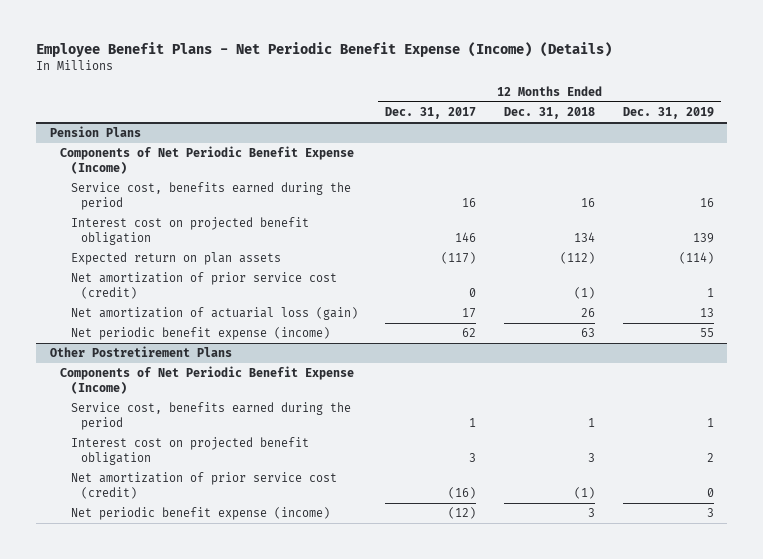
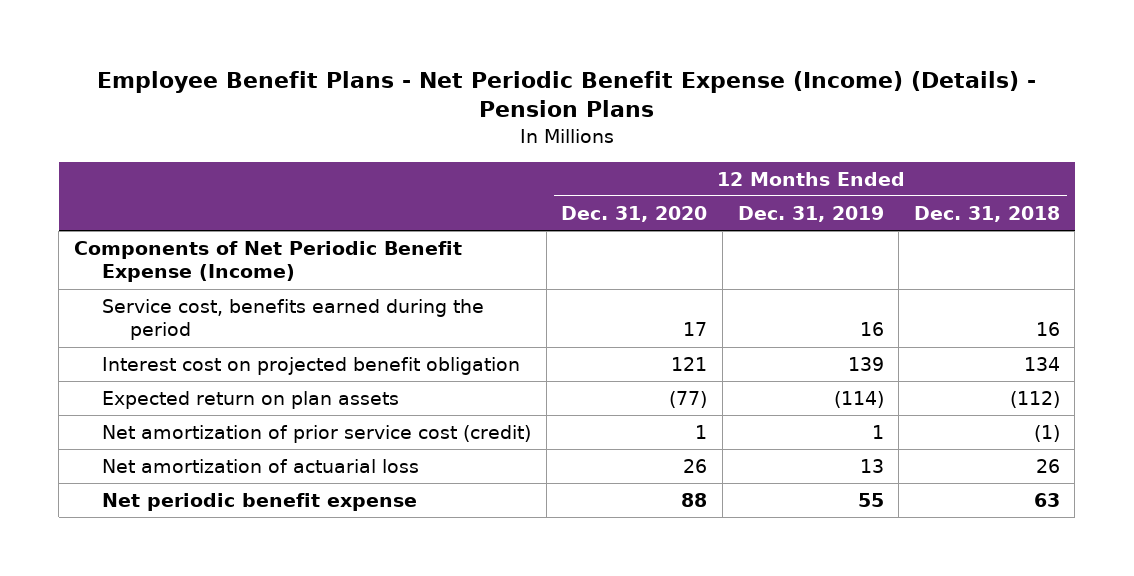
- Employee Benefit Plans - Net Periodic Benefit Expense (Income) (Details)
+ Employee Benefit Plans - Net Periodic Benefit Expense (Income) (Details) - Pension Plans
- | 12 Months Ended Dec. 31, 2017 | 12 Months Ended Dec. 31, 2018 | 12 Months Ended Dec. 31, 2019
+ | 12 Months Ended Dec. 31, 2020 | 12 Months Ended Dec. 31, 2019 | 12 Months Ended Dec. 31, 2018
- Pension Plans
- Net amortization of actuarial loss (gain) | 17 | 26 | 13
- Net periodic benefit expense (income) | 62 | 63 | 55
- Other Postretirement Plans
- Components of Net Periodic Benefit Expense (Income)
- Service cost, benefits earned during the period | 1 | 1 | 1
- Interest cost on projected benefit obligation | 3 | 3 | 2
- Net amortization of prior service cost (credit) | (16) | (1) | 0
- Net periodic benefit expense (income) | (12) | 3 | 3
+ Net amortization of actuarial loss | 26 | 13 | 26
+ Net periodic benefit expense | 88 | 55 | 63

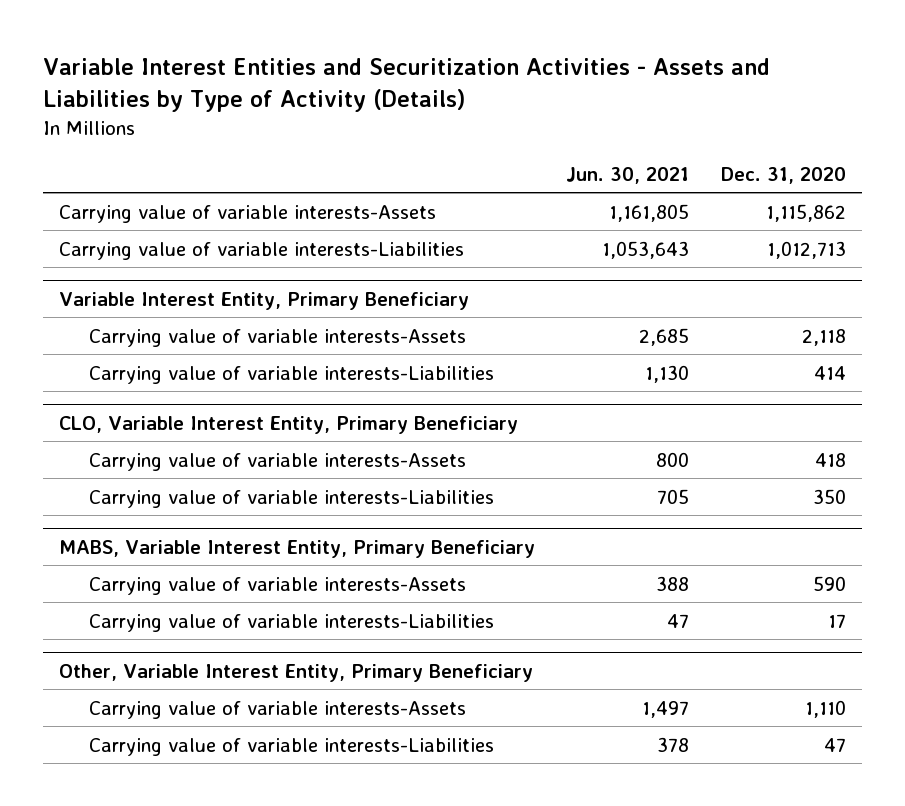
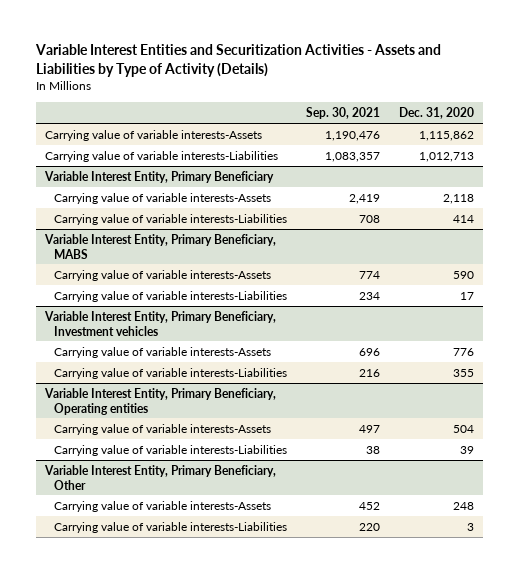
- | Jun. 30, 2021 | Dec. 31, 2020
+ | Sep. 30, 2021 | Dec. 31, 2020
- CLO, Variable Interest Entity, Primary Beneficiary
- Carrying value of variable interests-Assets | 800 | 418
- Carrying value of variable interests-Liabilities | 705 | 350
- MABS, Variable Interest Entity, Primary Beneficiary
+ Variable Interest Entity, Primary Beneficiary, MABS
- Other, Variable Interest Entity, Primary Beneficiary
- Carrying value of variable interests-Assets | 1,497 | 1,110
- Carrying value of variable interests-Liabilities | 378 | 47
+ Variable Interest Entity, Primary Beneficiary, Investment vehicles
+ Carrying value of variable interests-Assets | 696 | 776
+ Carrying value of variable interests-Liabilities | 216 | 355
+ Variable Interest Entity, Primary Beneficiary, Operating entities
+ Carrying value of variable interests-Assets | 497 | 504
+ Carrying value of variable interests-Liabilities | 38 | 39
+ Variable Interest Entity, Primary Beneficiary, Other
+ Carrying value of variable interests-Assets | 452 | 248
+ Carrying value of variable interests-Liabilities | 220 | 3

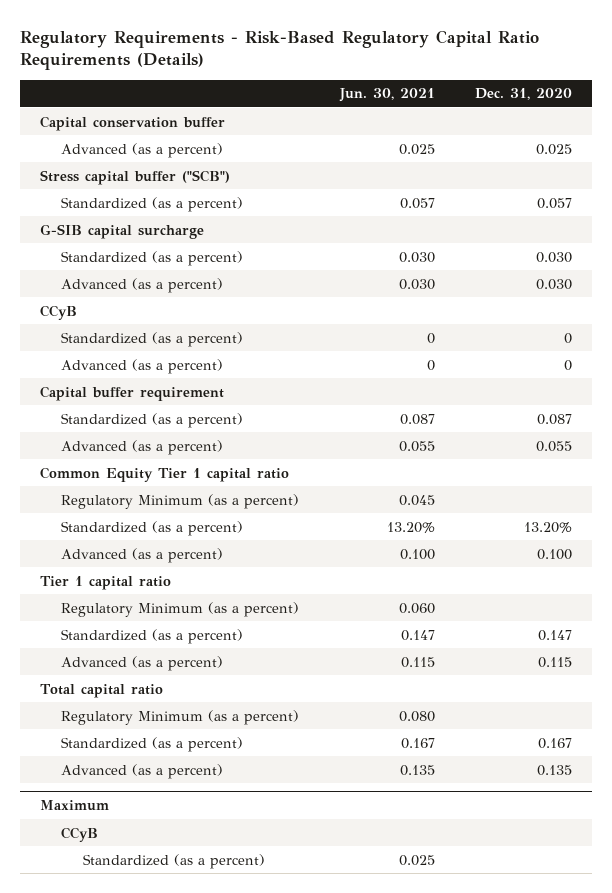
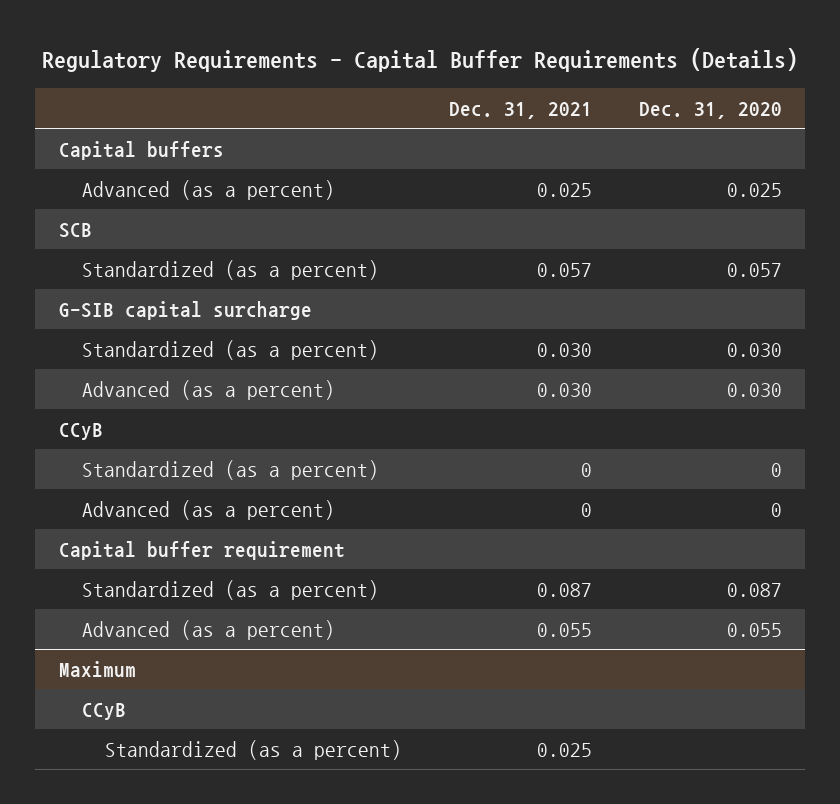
- Regulatory Requirements - Risk-Based Regulatory Capital Ratio Requirements (Details)
+ Regulatory Requirements - Capital Buffer Requirements (Details)
- | Jun. 30, 2021 | Dec. 31, 2020
+ | Dec. 31, 2021 | Dec. 31, 2020
- Capital conservation buffer
+ Capital buffers
- Stress capital buffer ("SCB")
+ SCB
- Common Equity Tier 1 capital ratio
- Regulatory Minimum (as a percent) | 0.045 |
- Standardized (as a percent) | 13.20% | 13.20%
- Advanced (as a percent) | 0.100 | 0.100
- Tier 1 capital ratio
- Regulatory Minimum (as a percent) | 0.060 |
- Standardized (as a percent) | 0.147 | 0.147
- Advanced (as a percent) | 0.115 | 0.115
- Total capital ratio
- Regulatory Minimum (as a percent) | 0.080 |
- Standardized (as a percent) | 0.167 | 0.167
- Advanced (as a percent) | 0.135 | 0.135

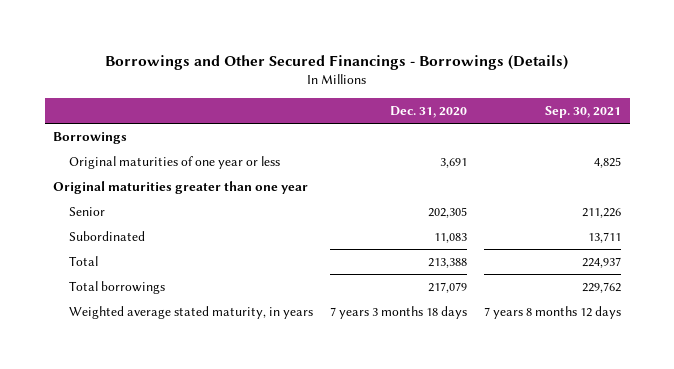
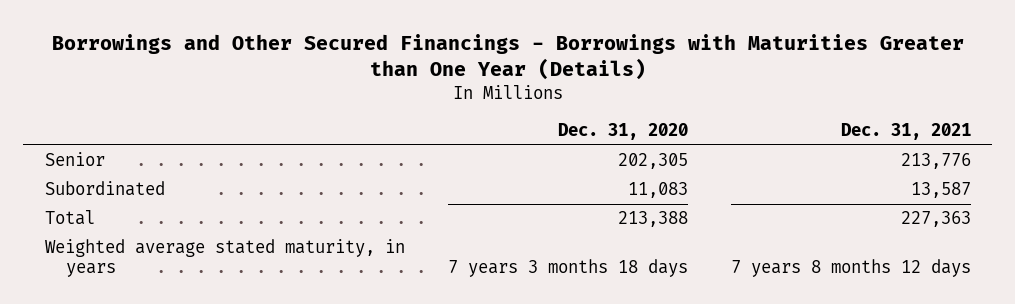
- Borrowings and Other Secured Financings - Borrowings (Details)
+ Borrowings and Other Secured Financings - Borrowings with Maturities Greater than One Year (Details)
- | Dec. 31, 2020 | Sep. 30, 2021
+ | Dec. 31, 2020 | Dec. 31, 2021
- Borrowings
- Original maturities of one year or less | 3,691 | 4,825
- Original maturities greater than one year
- Total borrowings | 217,079 | 229,762

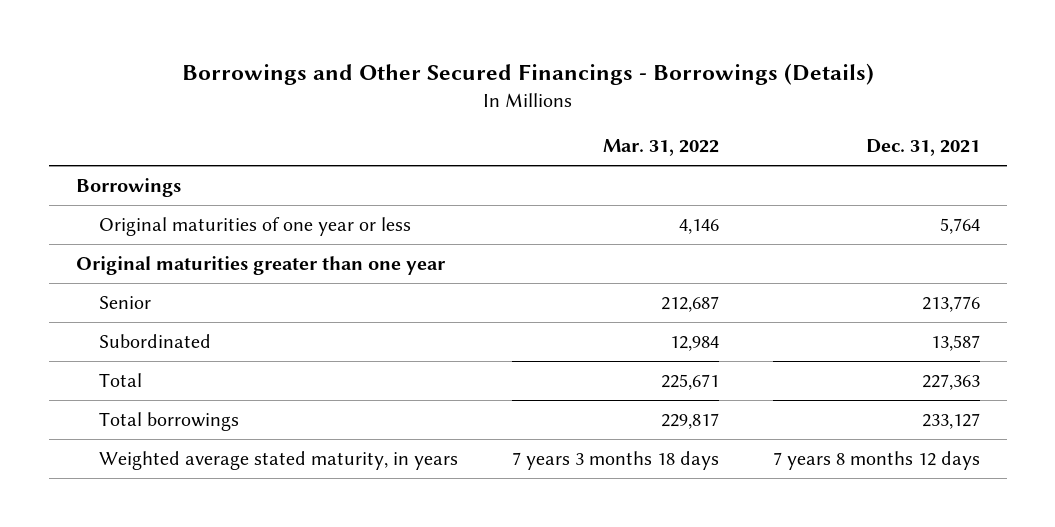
- Borrowings and Other Secured Financings - Borrowings with Maturities Greater than One Year (Details)
+ Borrowings and Other Secured Financings - Borrowings (Details)
- | Dec. 31, 2020 | Dec. 31, 2021
+ | Mar. 31, 2022 | Dec. 31, 2021
+ Borrowings
+ Original maturities of one year or less | 4,146 | 5,764
+ Original maturities greater than one year
+ Total borrowings | 229,817 | 233,127

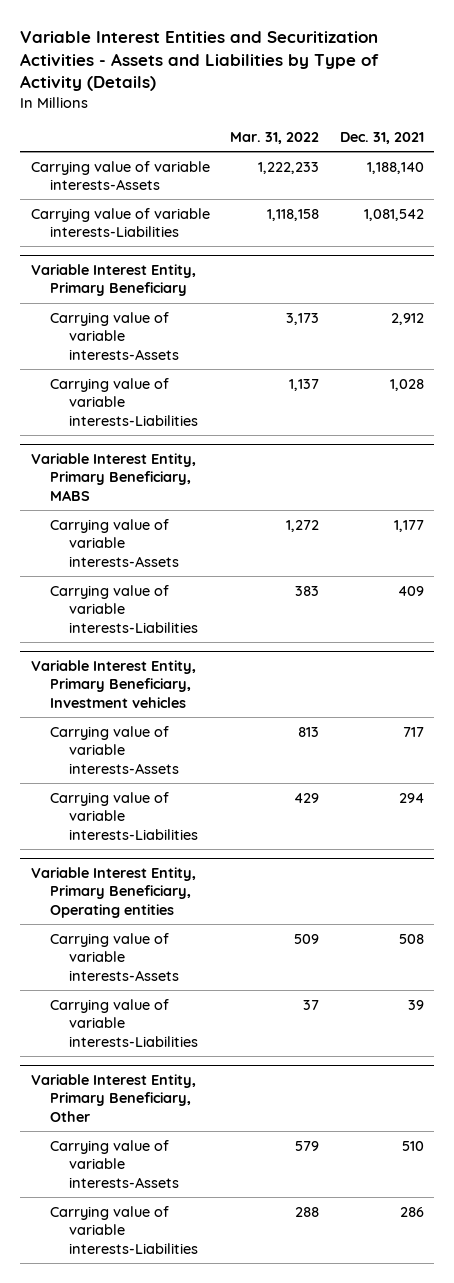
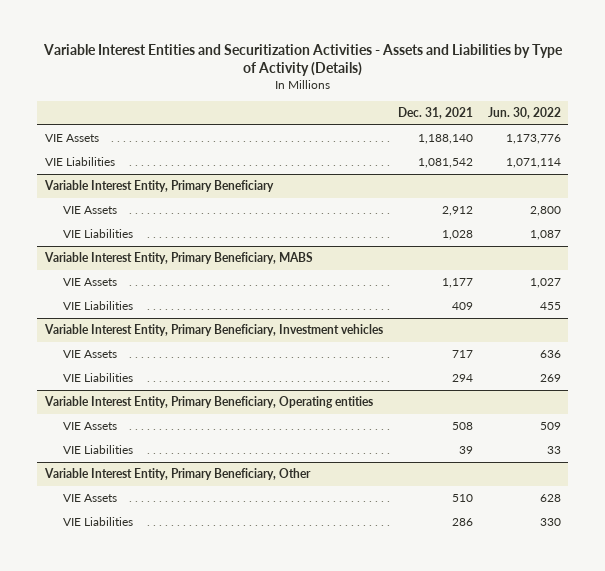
- | Mar. 31, 2022 | Dec. 31, 2021
+ | Dec. 31, 2021 | Jun. 30, 2022
- Carrying value of variable interests-Assets | 1,222,233 | 1,188,140
- Carrying value of variable interests-Liabilities | 1,118,158 | 1,081,542
+ VIE Assets | 1,188,140 | 1,173,776
+ VIE Liabilities | 1,081,542 | 1,071,114
@ Variable Interest Entity, Primary Beneficiary
- Carrying value of variable interests-Assets | 3,173 | 2,912
- Carrying value of variable interests-Liabilities | 1,137 | 1,028
+ VIE Assets | 2,912 | 2,800
+ VIE Liabilities | 1,028 | 1,087
@ Variable Interest Entity, Primary Beneficiary, MABS
- Carrying value of variable interests-Assets | 1,272 | 1,177
- Carrying value of variable interests-Liabilities | 383 | 409
+ VIE Assets | 1,177 | 1,027
+ VIE Liabilities | 409 | 455
@ Variable Interest Entity, Primary Beneficiary, Investment vehicles
- Carrying value of variable interests-Assets | 813 | 717
- Carrying value of variable interests-Liabilities | 429 | 294
+ VIE Assets | 717 | 636
+ VIE Liabilities | 294 | 269
@ Variable Interest Entity, Primary Beneficiary, Operating entities
- Carrying value of variable interests-Assets | 509 | 508
- Carrying value of variable interests-Liabilities | 37 | 39
+ VIE Assets | 508 | 509
+ VIE Liabilities | 39 | 33
@ Variable Interest Entity, Primary Beneficiary, Other
- Carrying value of variable interests-Assets | 579 | 510
- Carrying value of variable interests-Liabilities | 288 | 286
+ VIE Assets | 510 | 628
+ VIE Liabilities | 286 | 330

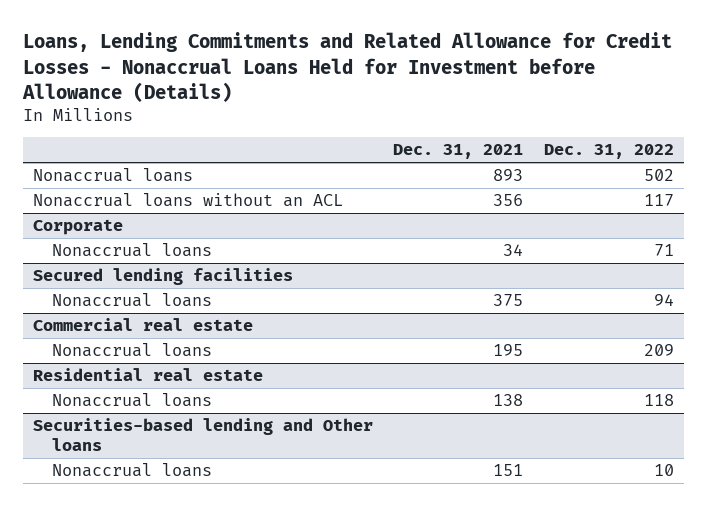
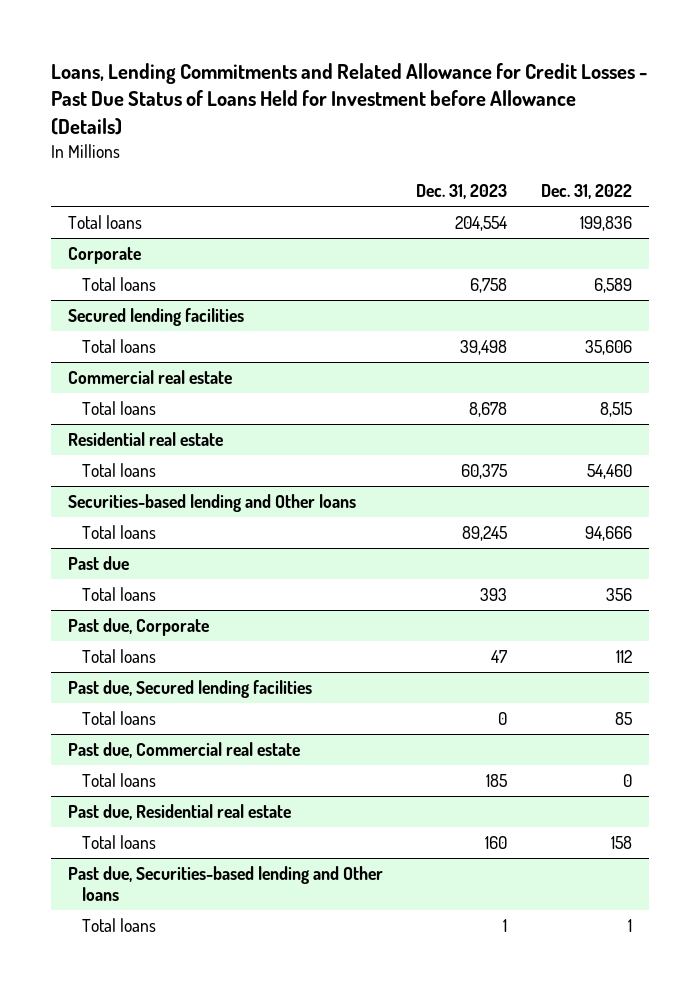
- Loans, Lending Commitments and Related Allowance for Credit Losses - Nonaccrual Loans Held for Investment before Allowance (Details)
+ Loans, Lending Commitments and Related Allowance for Credit Losses - Past Due Status of Loans Held for Investment before Allowance (Details)
- | Dec. 31, 2021 | Dec. 31, 2022
+ | Dec. 31, 2023 | Dec. 31, 2022
- Nonaccrual loans | 893 | 502
- Nonaccrual loans without an ACL | 356 | 117
+ Total loans | 204,554 | 199,836
@ Corporate
- Nonaccrual loans | 34 | 71
+ Total loans | 6,758 | 6,589
@ Secured lending facilities
- Nonaccrual loans | 375 | 94
+ Total loans | 39,498 | 35,606
@ Commercial real estate
- Nonaccrual loans | 195 | 209
+ Total loans | 8,678 | 8,515
@ Residential real estate
- Nonaccrual loans | 138 | 118
+ Total loans | 60,375 | 54,460
@ Securities-based lending and Other loans
- Nonaccrual loans | 151 | 10
+ Total loans | 89,245 | 94,666
+ Past due
+ Total loans | 393 | 356
+ Past due, Corporate
+ Total loans | 47 | 112
+ Past due, Secured lending facilities
+ Total loans | 0 | 85
+ Past due, Commercial real estate
+ Total loans | 185 | 0
+ Past due, Residential real estate
+ Total loans | 160 | 158
+ Past due, Securities-based lending and Other loans
+ Total loans | 1 | 1

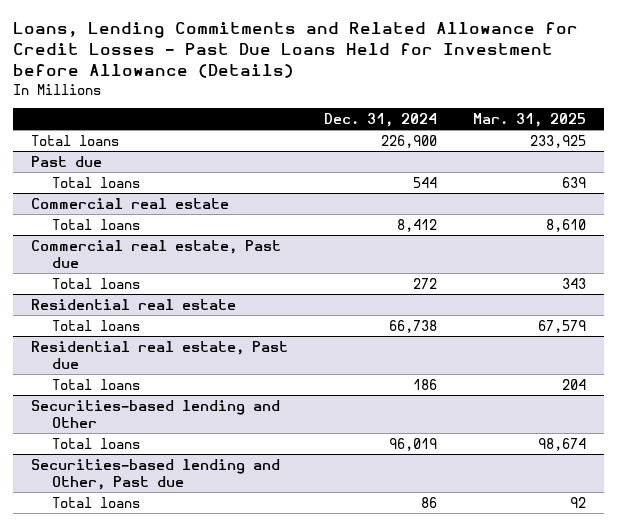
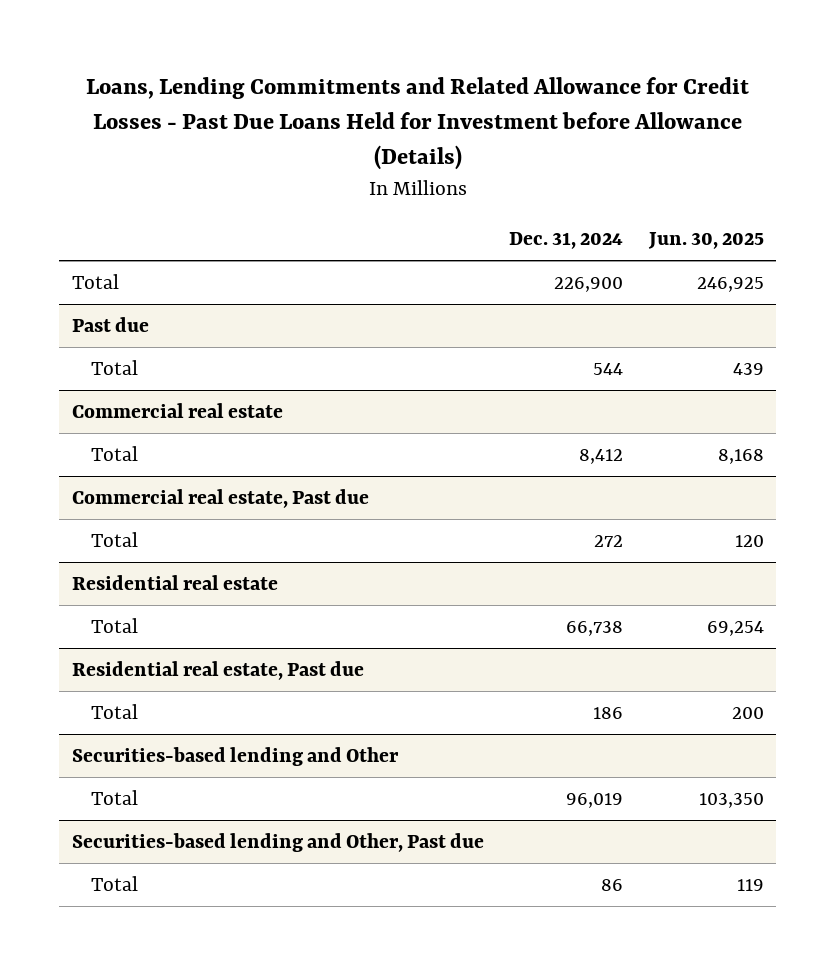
- | Dec. 31, 2024 | Mar. 31, 2025
+ | Dec. 31, 2024 | Jun. 30, 2025
- Total loans | 226,900 | 233,925
+ Total | 226,900 | 246,925
@ Past due
- Total loans | 544 | 639
+ Total | 544 | 439
@ Commercial real estate
- Total loans | 8,412 | 8,610
+ Total | 8,412 | 8,168
@ Commercial real estate, Past due
- Total loans | 272 | 343
+ Total | 272 | 120
@ Residential real estate
- Total loans | 66,738 | 67,579
+ Total | 66,738 | 69,254
@ Residential real estate, Past due
- Total loans | 186 | 204
+ Total | 186 | 200
@ Securities-based lending and Other
- Total loans | 96,019 | 98,674
+ Total | 96,019 | 103,350
@ Securities-based lending and Other, Past due
- Total loans | 86 | 92
+ Total | 86 | 119

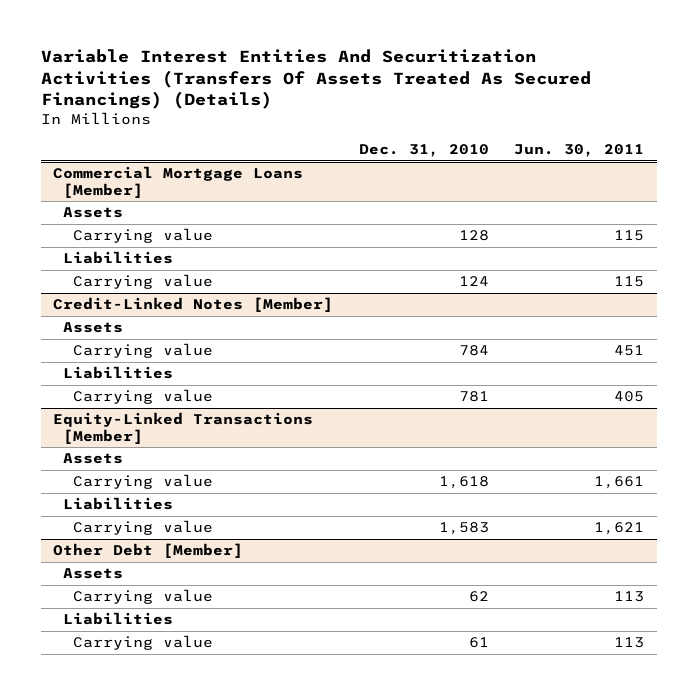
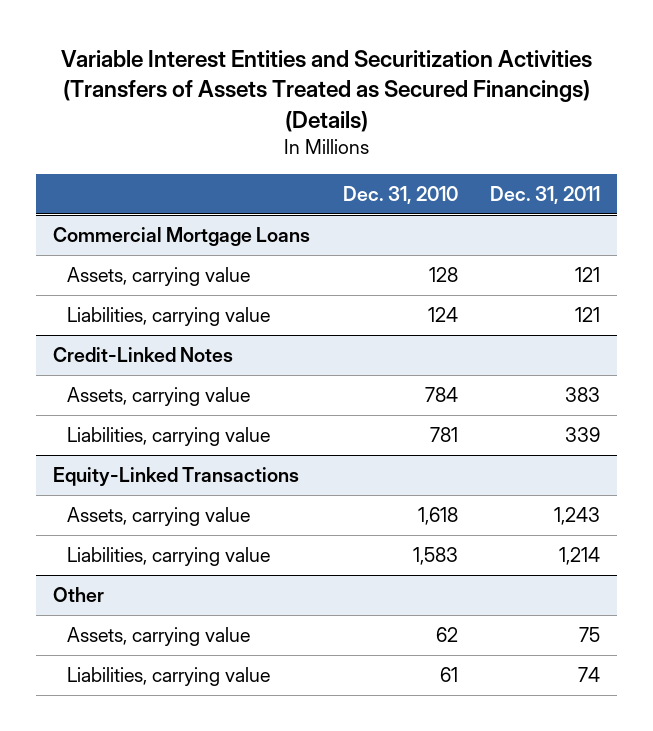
- Variable Interest Entities And Securitization Activities (Transfers Of Assets Treated As Secured Financings) (Details)
+ Variable Interest Entities and Securitization Activities (Transfers of Assets Treated as Secured Financings) (Details)
- | Dec. 31, 2010 | Jun. 30, 2011
+ | Dec. 31, 2010 | Dec. 31, 2011
- Commercial Mortgage Loans [Member]
- Assets
- Carrying value | 128 | 115
- Liabilities
- Carrying value | 124 | 115
- Credit-Linked Notes [Member]
- Assets
- Carrying value | 784 | 451
- Liabilities
- Carrying value | 781 | 405
- Equity-Linked Transactions [Member]
- Assets
- Carrying value | 1,618 | 1,661
- Liabilities
- Carrying value | 1,583 | 1,621
- Other Debt [Member]
- Assets
- Carrying value | 62 | 113
- Liabilities
- Carrying value | 61 | 113
+ Commercial Mortgage Loans
+ Assets, carrying value | 128 | 121
+ Liabilities, carrying value | 124 | 121
+ Credit-Linked Notes
+ Assets, carrying value | 784 | 383
+ Liabilities, carrying value | 781 | 339
+ Equity-Linked Transactions
+ Assets, carrying value | 1,618 | 1,243
+ Liabilities, carrying value | 1,583 | 1,214
+ Other
+ Assets, carrying value | 62 | 75
+ Liabilities, carrying value | 61 | 74

